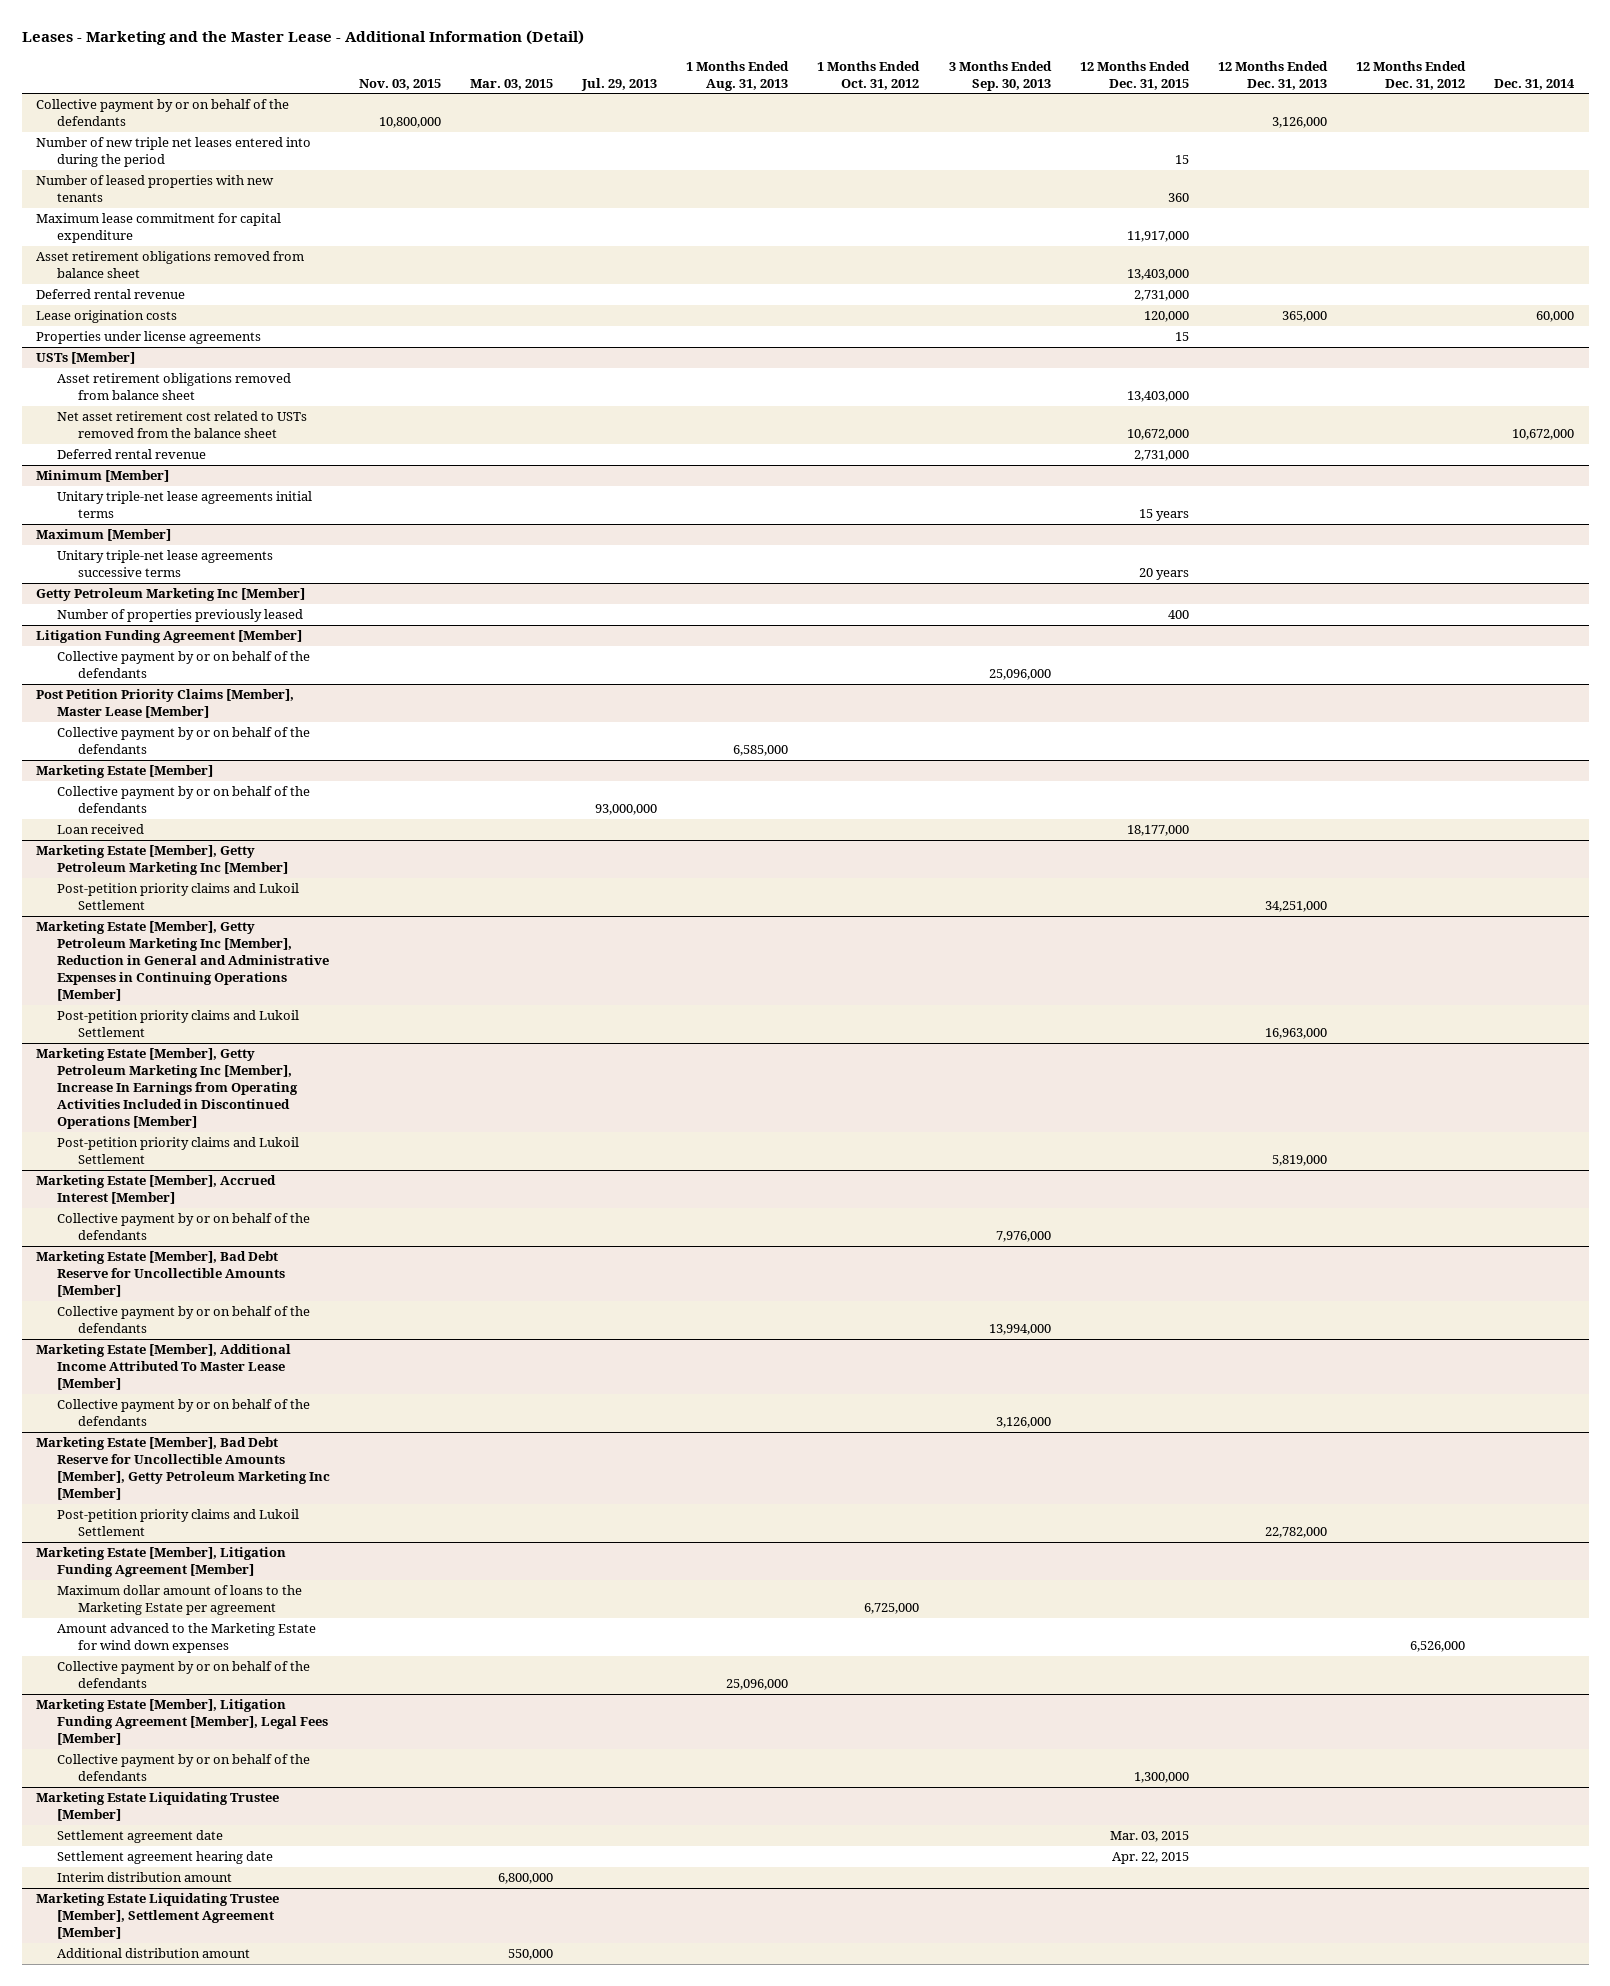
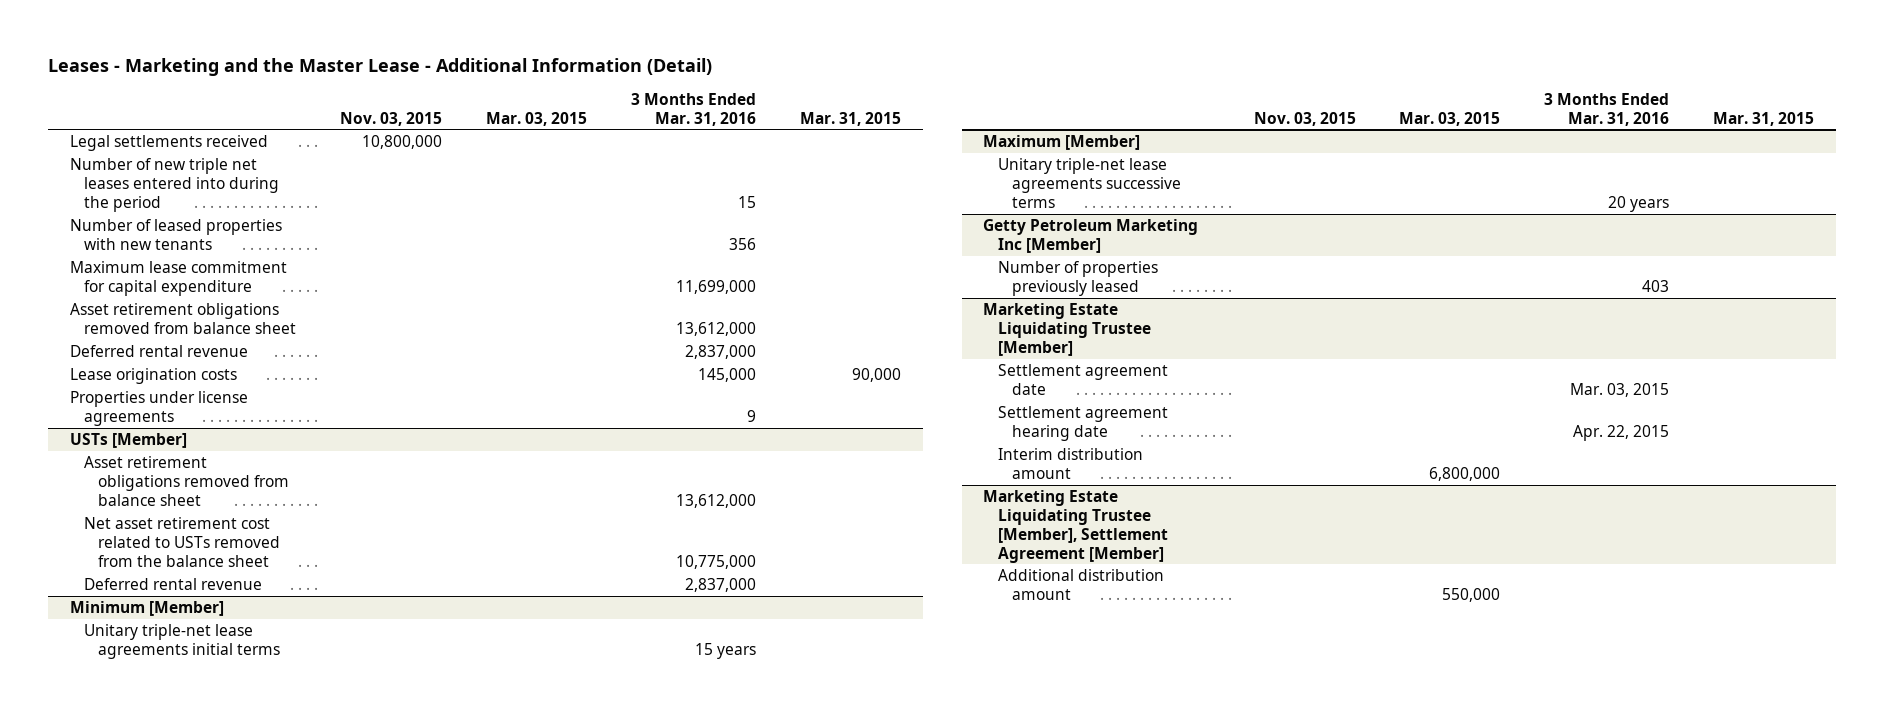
- | Nov. 03, 2015 | Mar. 03, 2015 | Jul. 29, 2013 | 1 Months Ended Aug. 31, 2013 | 1 Months Ended Oct. 31, 2012 | 3 Months Ended Sep. 30, 2013 | 12 Months Ended Dec. 31, 2015 | 12 Months Ended Dec. 31, 2013 | 12 Months Ended Dec. 31, 2012 | Dec. 31, 2014
+ | Nov. 03, 2015 | Mar. 03, 2015 | 3 Months Ended Mar. 31, 2016 | Mar. 31, 2015
- Collective payment by or on behalf of the defendants | 10,800,000 | | | | | | | 3,126,000 | |
+ Legal settlements received | 10,800,000 | | |
- Litigation Funding Agreement [Member]
- Collective payment by or on behalf of the defendants | | | | | | 25,096,000 | | | |
- Post Petition Priority Claims [Member], Master Lease [Member]
- Collective payment by or on behalf of the defendants | | | | 6,585,000 | | | | | |
- Marketing Estate [Member]
- Collective payment by or on behalf of the defendants | | | 93,000,000 | | | | | | |
- Loan received | | | | | | | 18,177,000 | | |
- Marketing Estate [Member], Getty Petroleum Marketing Inc [Member]
- Post-petition priority claims and Lukoil Settlement | | | | | | | | 34,251,000 | |
- Marketing Estate [Member], Getty Petroleum Marketing Inc [Member], Reduction in General and Administrative Expenses in Continuing Operations [Member]
- Post-petition priority claims and Lukoil Settlement | | | | | | | | 16,963,000 | |
- Marketing Estate [Member], Getty Petroleum Marketing Inc [Member], Increase In Earnings from Operating Activities Included in Discontinued Operations [Member]
- Post-petition priority claims and Lukoil Settlement | | | | | | | | 5,819,000 | |
- Marketing Estate [Member], Accrued Interest [Member]
- Collective payment by or on behalf of the defendants | | | | | | 7,976,000 | | | |
- Marketing Estate [Member], Bad Debt Reserve for Uncollectible Amounts [Member]
- Collective payment by or on behalf of the defendants | | | | | | 13,994,000 | | | |
- Marketing Estate [Member], Additional Income Attributed To Master Lease [Member]
- Collective payment by or on behalf of the defendants | | | | | | 3,126,000 | | | |
- Marketing Estate [Member], Bad Debt Reserve for Uncollectible Amounts [Member], Getty Petroleum Marketing Inc [Member]
- Post-petition priority claims and Lukoil Settlement | | | | | | | | 22,782,000 | |
- Marketing Estate [Member], Litigation Funding Agreement [Member]
- Maximum dollar amount of loans to the Marketing Estate per agreement | | | | | 6,725,000 | | | | |
- Amount advanced to the Marketing Estate for wind down expenses | | | | | | | | | 6,526,000 |
- Collective payment by or on behalf of the defendants | | | | 25,096,000 | | | | | |
- Marketing Estate [Member], Litigation Funding Agreement [Member], Legal Fees [Member]
- Collective payment by or on behalf of the defendants | | | | | | | 1,300,000 | | |

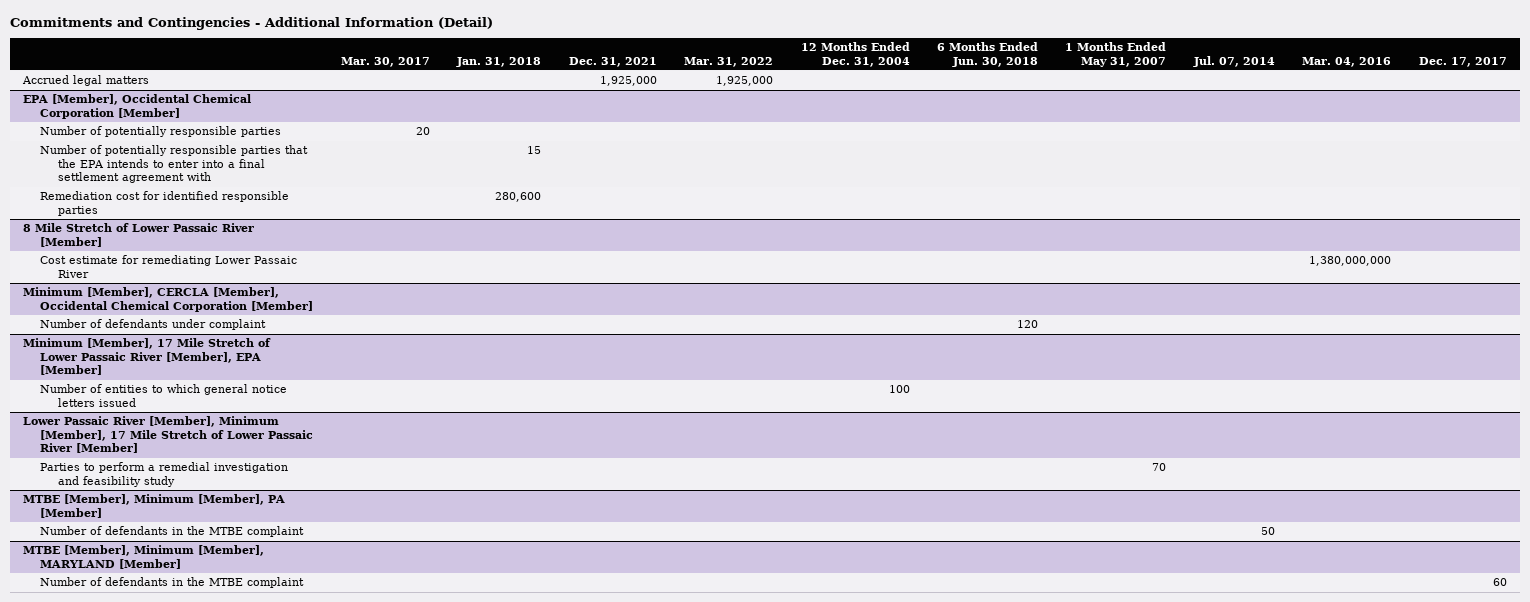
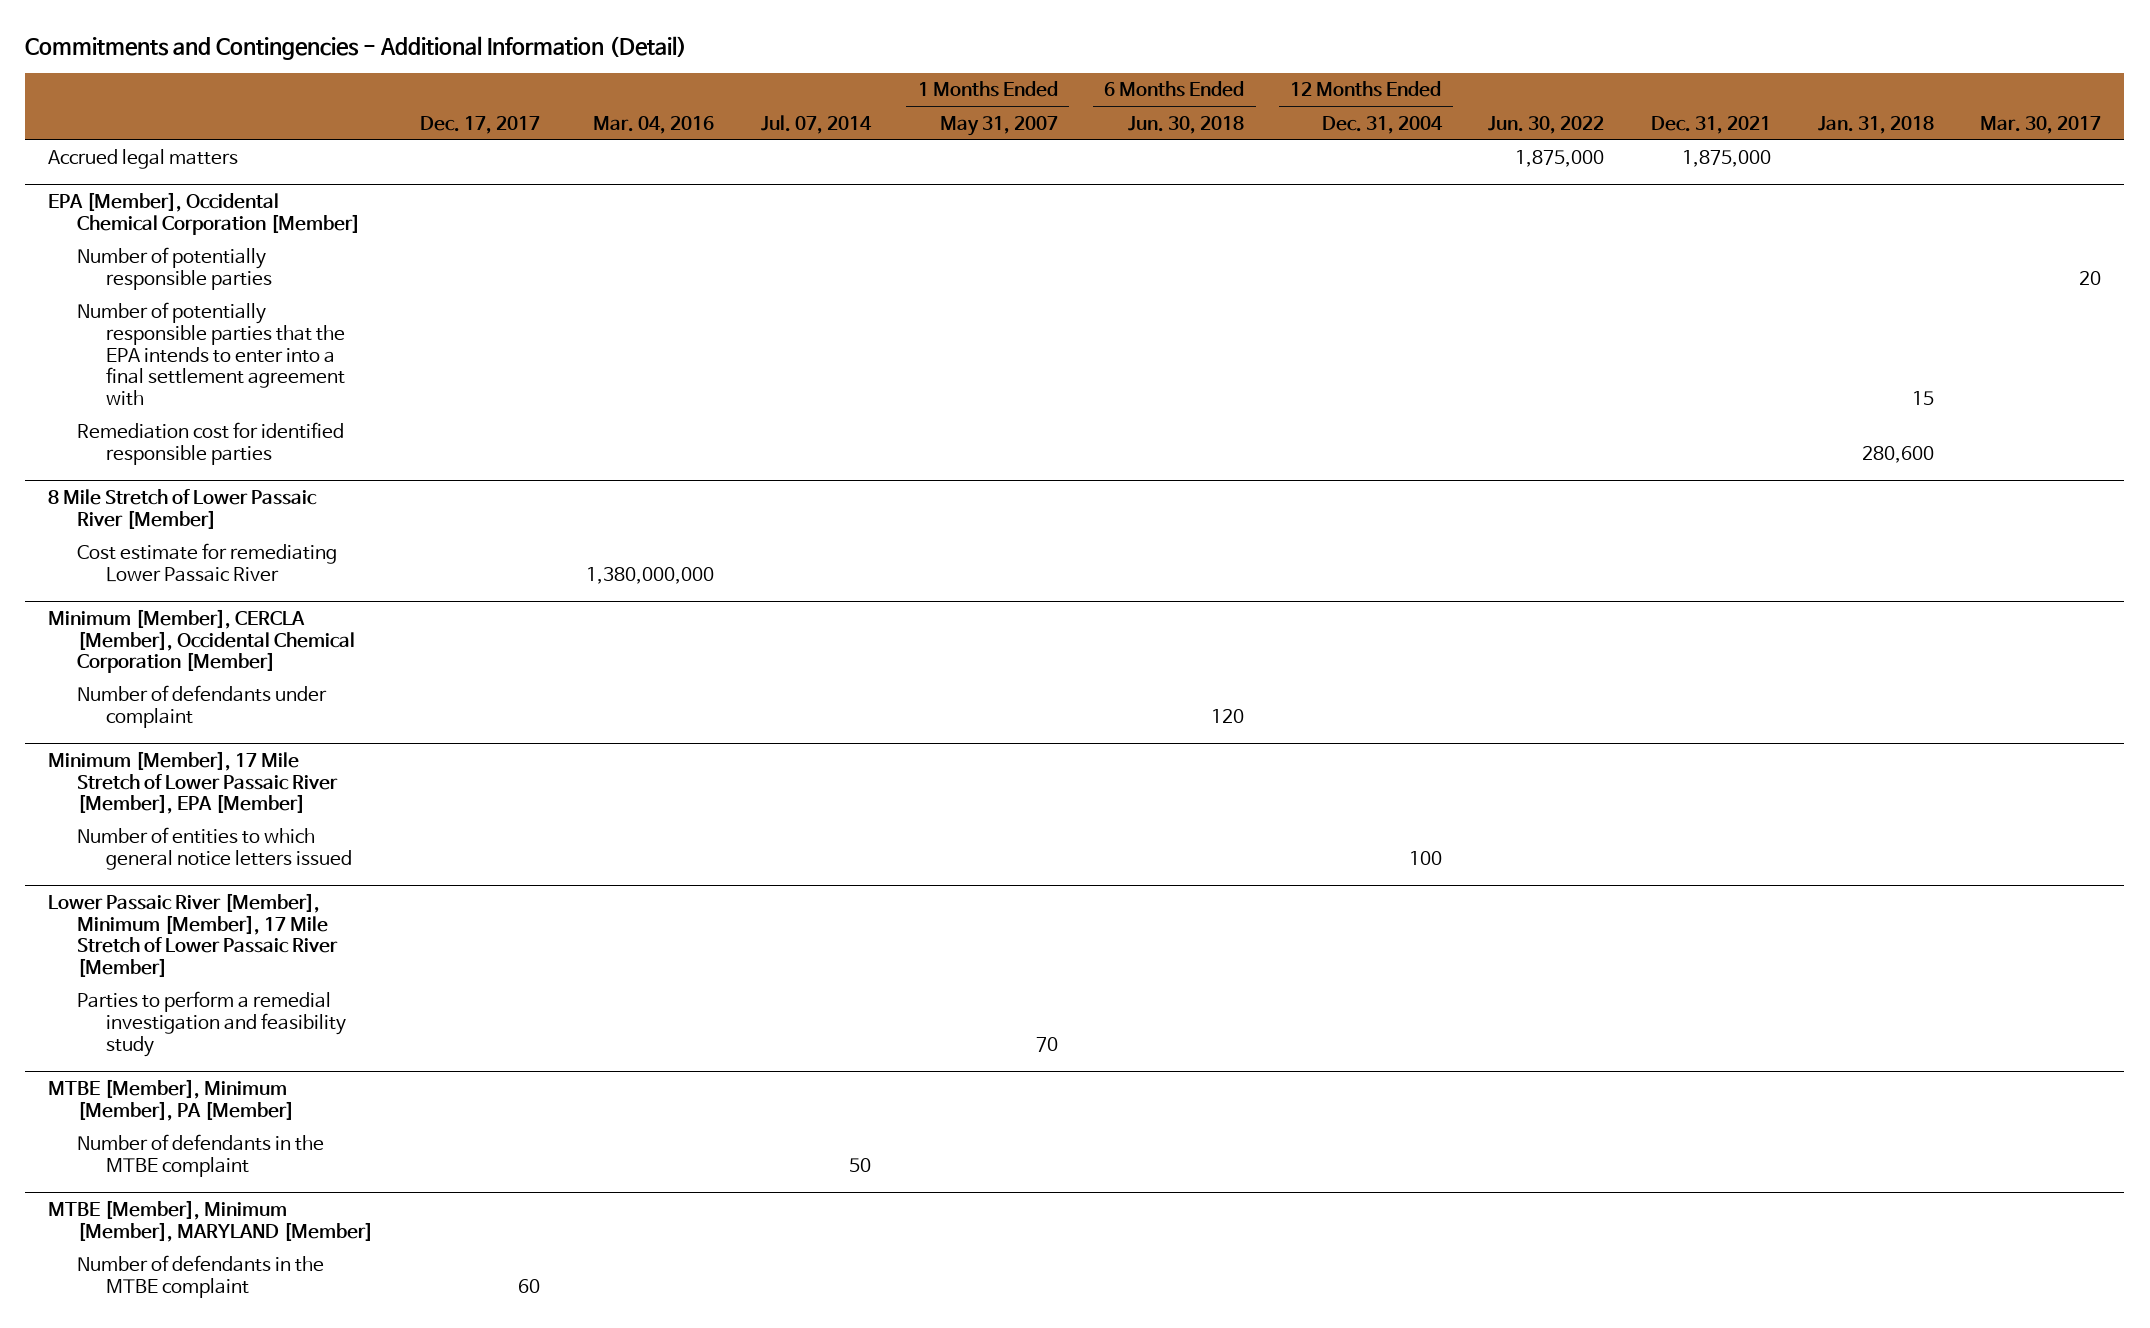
- | Mar. 30, 2017 | Jan. 31, 2018 | Dec. 31, 2021 | Mar. 31, 2022 | 12 Months Ended Dec. 31, 2004 | 6 Months Ended Jun. 30, 2018 | 1 Months Ended May 31, 2007 | Jul. 07, 2014 | Mar. 04, 2016 | Dec. 17, 2017
+ | Dec. 17, 2017 | Mar. 04, 2016 | Jul. 07, 2014 | 1 Months Ended May 31, 2007 | 6 Months Ended Jun. 30, 2018 | 12 Months Ended Dec. 31, 2004 | Jun. 30, 2022 | Dec. 31, 2021 | Jan. 31, 2018 | Mar. 30, 2017
- Accrued legal matters | | | 1,925,000 | 1,925,000 | | | | | |
+ Accrued legal matters | | | | | | | 1,875,000 | 1,875,000 | |

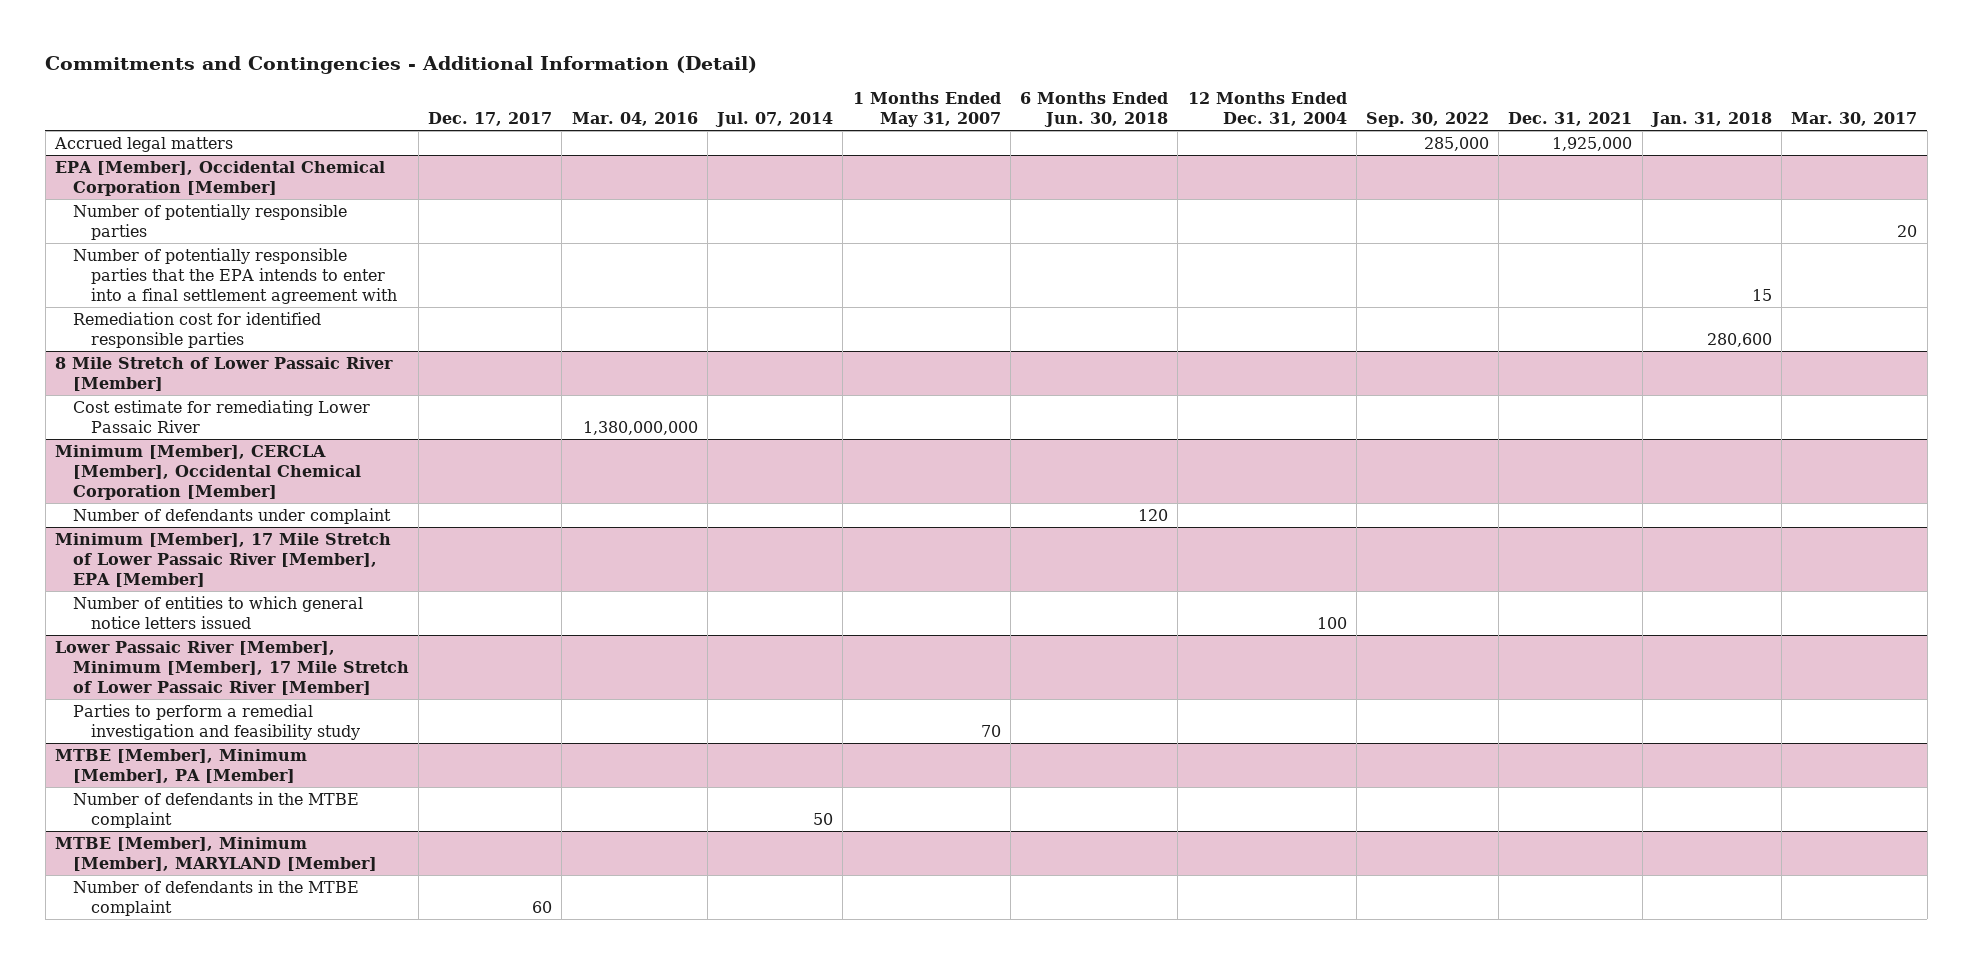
- | Dec. 17, 2017 | Mar. 04, 2016 | Jul. 07, 2014 | 1 Months Ended May 31, 2007 | 6 Months Ended Jun. 30, 2018 | 12 Months Ended Dec. 31, 2004 | Jun. 30, 2022 | Dec. 31, 2021 | Jan. 31, 2018 | Mar. 30, 2017
+ | Dec. 17, 2017 | Mar. 04, 2016 | Jul. 07, 2014 | 1 Months Ended May 31, 2007 | 6 Months Ended Jun. 30, 2018 | 12 Months Ended Dec. 31, 2004 | Sep. 30, 2022 | Dec. 31, 2021 | Jan. 31, 2018 | Mar. 30, 2017
- Accrued legal matters | | | | | | | 1,875,000 | 1,875,000 | |
+ Accrued legal matters | | | | | | | 285,000 | 1,925,000 | |

